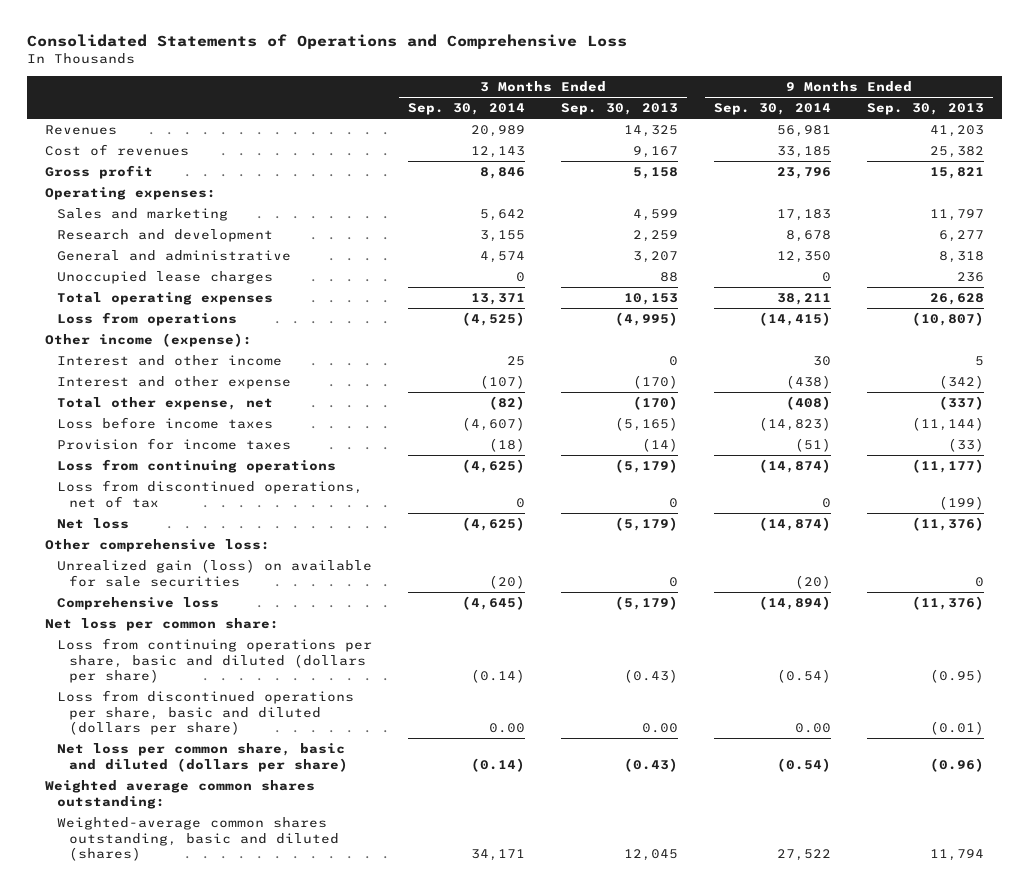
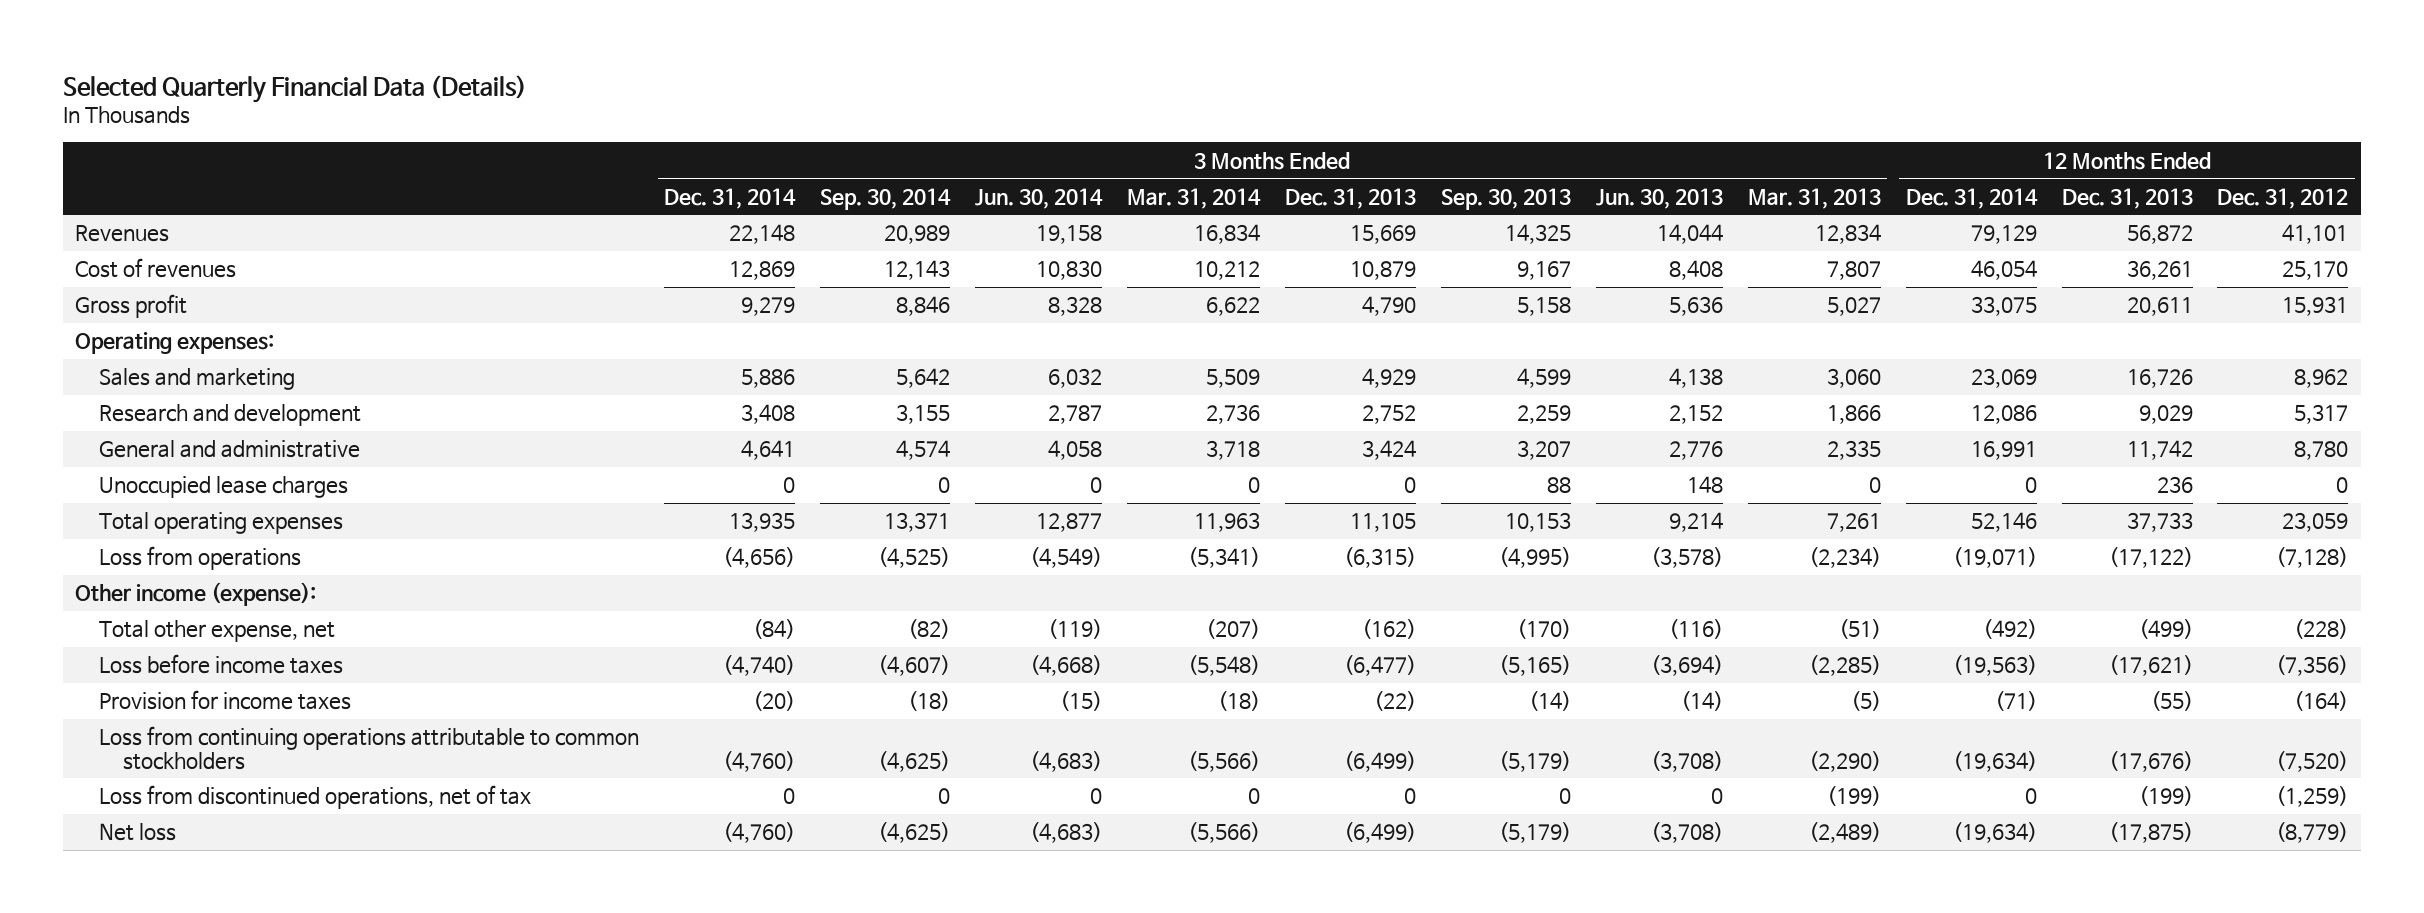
- Consolidated Statements of Operations and Comprehensive Loss
+ Selected Quarterly Financial Data (Details)
- | 3 Months Ended Sep. 30, 2014 | 3 Months Ended Sep. 30, 2013 | 9 Months Ended Sep. 30, 2014 | 9 Months Ended Sep. 30, 2013
+ | 3 Months Ended Dec. 31, 2014 | 3 Months Ended Sep. 30, 2014 | 3 Months Ended Jun. 30, 2014 | 3 Months Ended Mar. 31, 2014 | 3 Months Ended Dec. 31, 2013 | 3 Months Ended Sep. 30, 2013 | 3 Months Ended Jun. 30, 2013 | 3 Months Ended Mar. 31, 2013 | 12 Months Ended Dec. 31, 2014 | 12 Months Ended Dec. 31, 2013 | 12 Months Ended Dec. 31, 2012
- Interest and other income | 25 | 0 | 30 | 5
- Interest and other expense | (107) | (170) | (438) | (342)
- Loss from continuing operations | (4,625) | (5,179) | (14,874) | (11,177)
+ Loss from continuing operations attributable to common stockholders | (4,760) | (4,625) | (4,683) | (5,566) | (6,499) | (5,179) | (3,708) | (2,290) | (19,634) | (17,676) | (7,520)
- Other comprehensive loss:
- Unrealized gain (loss) on available for sale securities | (20) | 0 | (20) | 0
- Comprehensive loss | (4,645) | (5,179) | (14,894) | (11,376)
- Net loss per common share:
- Loss from continuing operations per share, basic and diluted (dollars per share) | (0.14) | (0.43) | (0.54) | (0.95)
- Loss from discontinued operations per share, basic and diluted (dollars per share) | 0.00 | 0.00 | 0.00 | (0.01)
- Net loss per common share, basic and diluted (dollars per share) | (0.14) | (0.43) | (0.54) | (0.96)
- Weighted average common shares outstanding:
- Weighted-average common shares outstanding, basic and diluted (shares) | 34,171 | 12,045 | 27,522 | 11,794

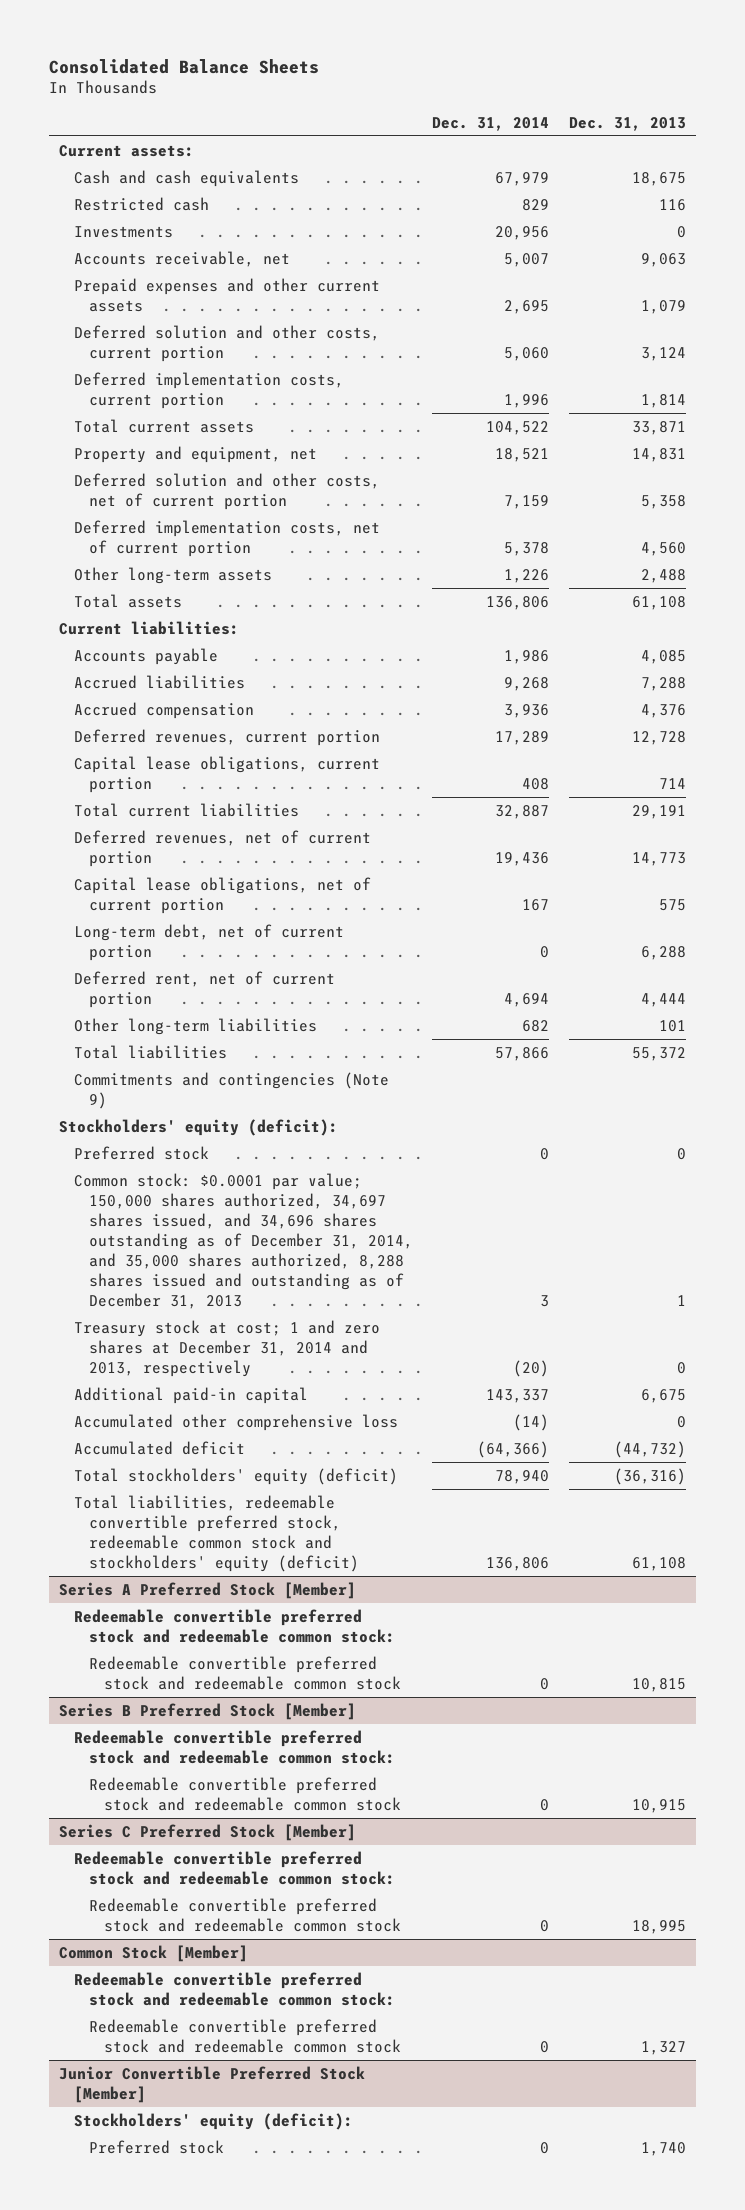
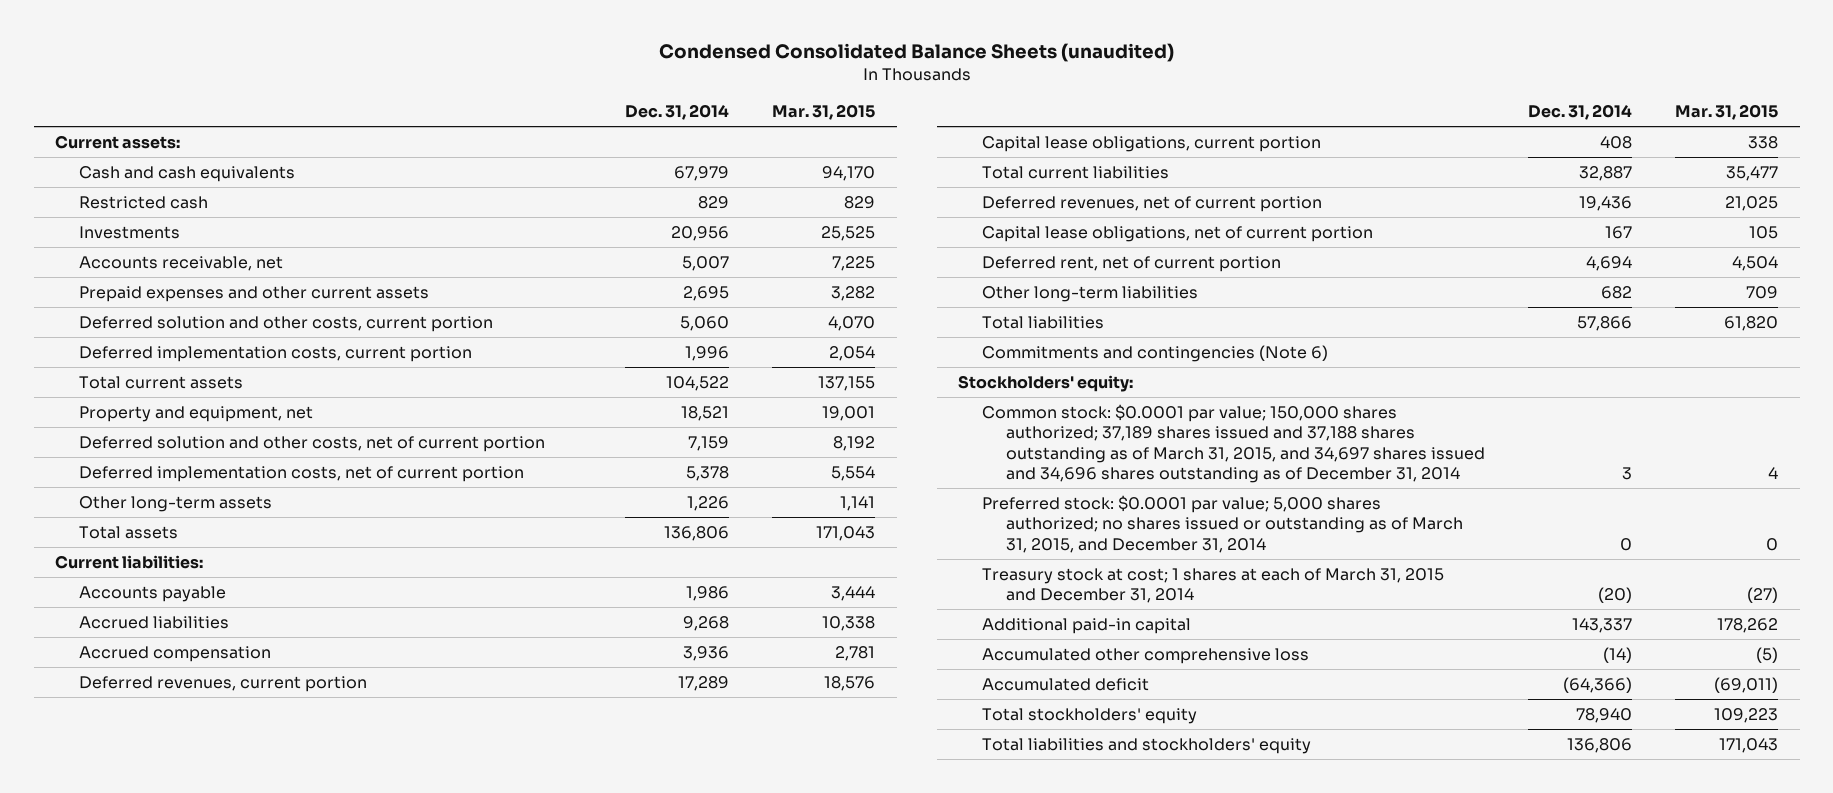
- Consolidated Balance Sheets
+ Condensed Consolidated Balance Sheets (unaudited)
- | Dec. 31, 2014 | Dec. 31, 2013
+ | Dec. 31, 2014 | Mar. 31, 2015
- Long-term debt, net of current portion | 0 | 6,288
- Commitments and contingencies (Note 9)
- Stockholders' equity (deficit):
- Preferred stock | 0 | 0
- Common stock: $0.0001 par value; 150,000 shares authorized, 34,697 shares issued, and 34,696 shares outstanding as of December 31, 2014, and 35,000 shares authorized, 8,288 shares issued and outstanding as of December 31, 2013 | 3 | 1
- Treasury stock at cost; 1 and zero shares at December 31, 2014 and 2013, respectively | (20) | 0
+ Commitments and contingencies (Note 6)
+ Stockholders' equity:
+ Common stock: $0.0001 par value; 150,000 shares authorized; 37,189 shares issued and 37,188 shares outstanding as of March 31, 2015, and 34,697 shares issued and 34,696 shares outstanding as of December 31, 2014 | 3 | 4
+ Preferred stock: $0.0001 par value; 5,000 shares authorized; no shares issued or outstanding as of March 31, 2015, and December 31, 2014 | 0 | 0
+ Treasury stock at cost; 1 shares at each of March 31, 2015 and December 31, 2014 | (20) | (27)
- Total stockholders' equity (deficit) | 78,940 | (36,316)
- Total liabilities, redeemable convertible preferred stock, redeemable common stock and stockholders' equity (deficit) | 136,806 | 61,108
- Series A Preferred Stock [Member]
- Redeemable convertible preferred stock and redeemable common stock:
- Redeemable convertible preferred stock and redeemable common stock | 0 | 10,815
- Series B Preferred Stock [Member]
- Redeemable convertible preferred stock and redeemable common stock:
- Redeemable convertible preferred stock and redeemable common stock | 0 | 10,915
- Series C Preferred Stock [Member]
- Redeemable convertible preferred stock and redeemable common stock:
- Redeemable convertible preferred stock and redeemable common stock | 0 | 18,995
- Common Stock [Member]
- Redeemable convertible preferred stock and redeemable common stock:
- Redeemable convertible preferred stock and redeemable common stock | 0 | 1,327
- Junior Convertible Preferred Stock [Member]
- Stockholders' equity (deficit):
- Preferred stock | 0 | 1,740
+ Total stockholders' equity | 78,940 | 109,223
+ Total liabilities and stockholders' equity | 136,806 | 171,043

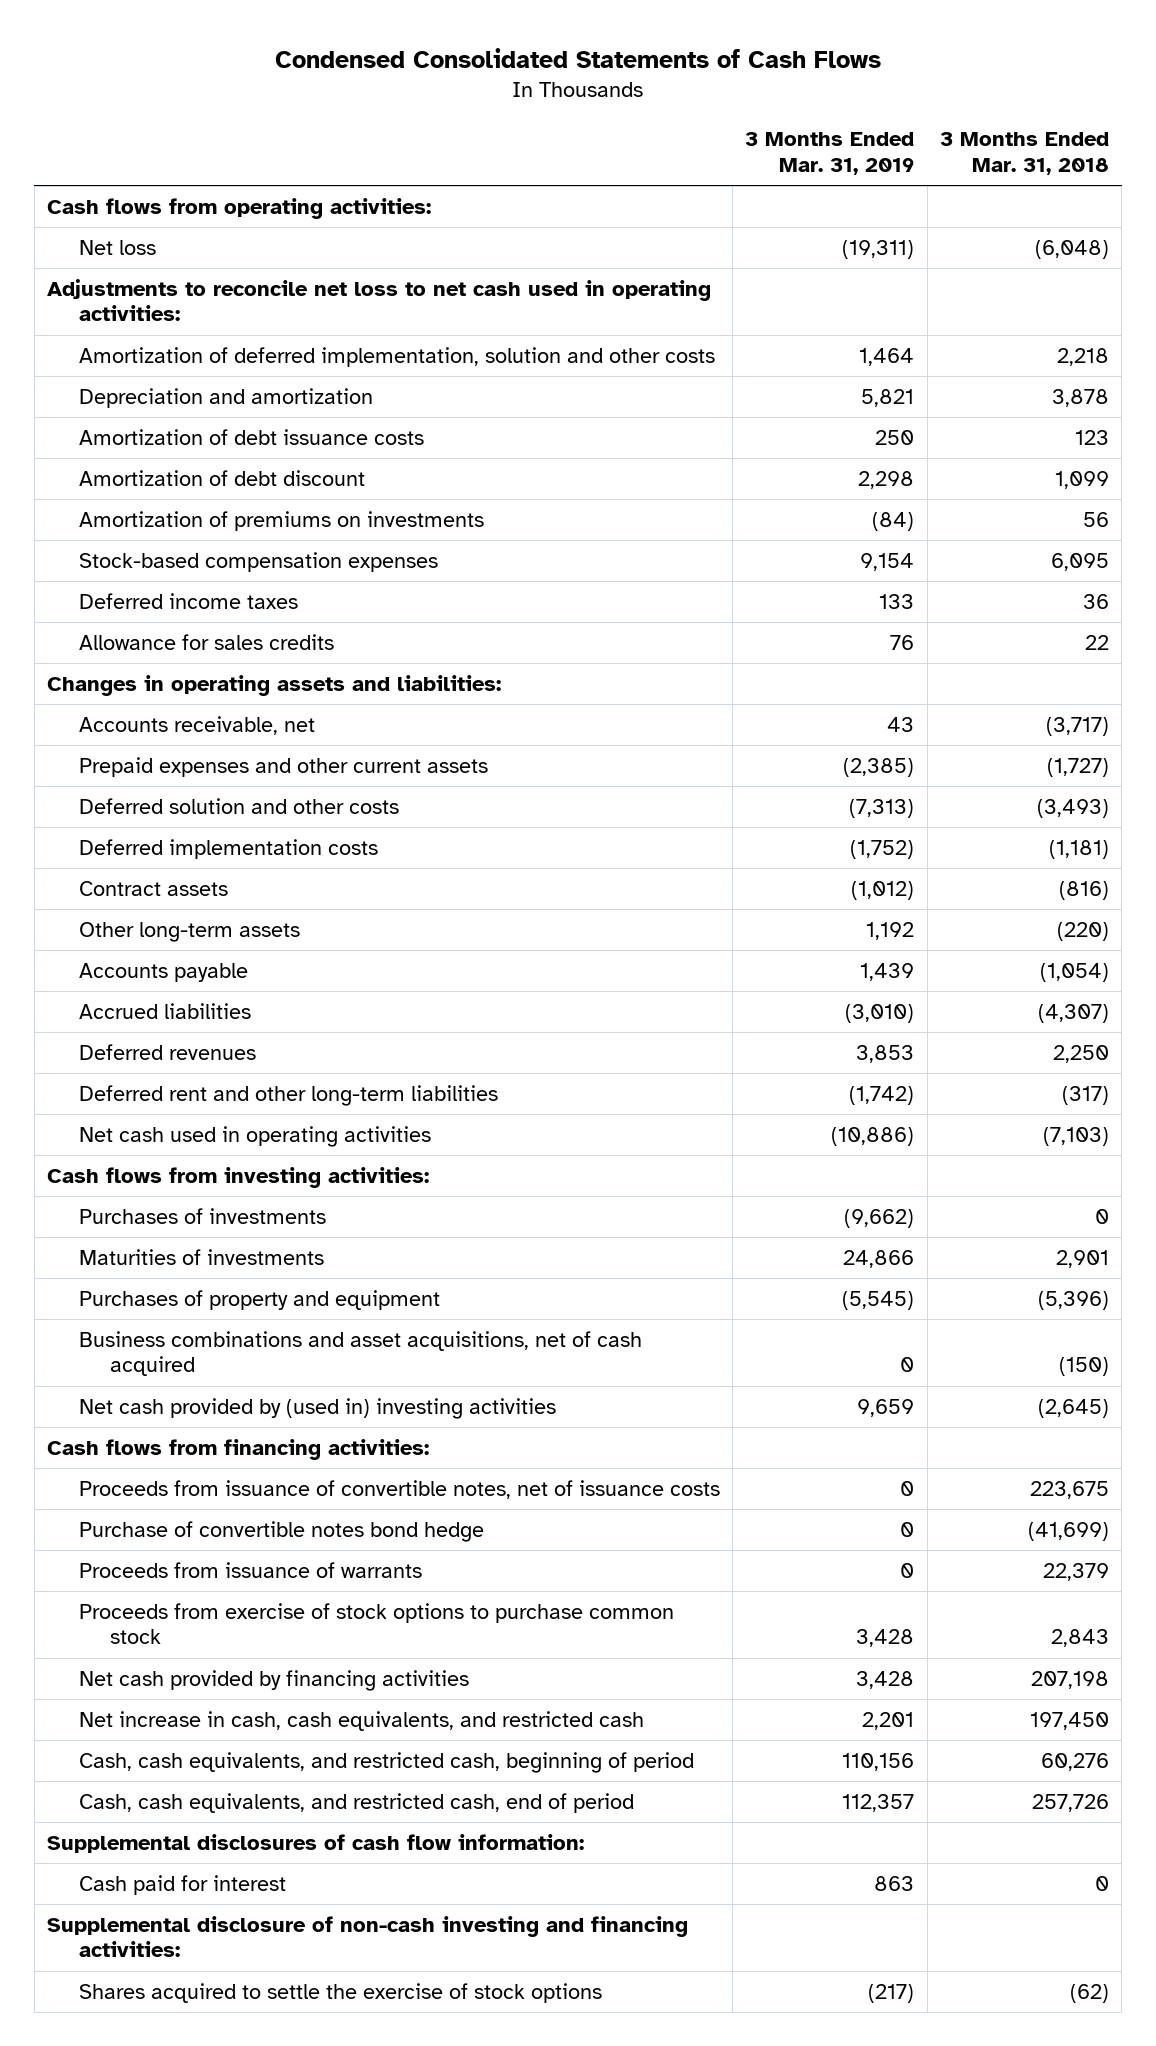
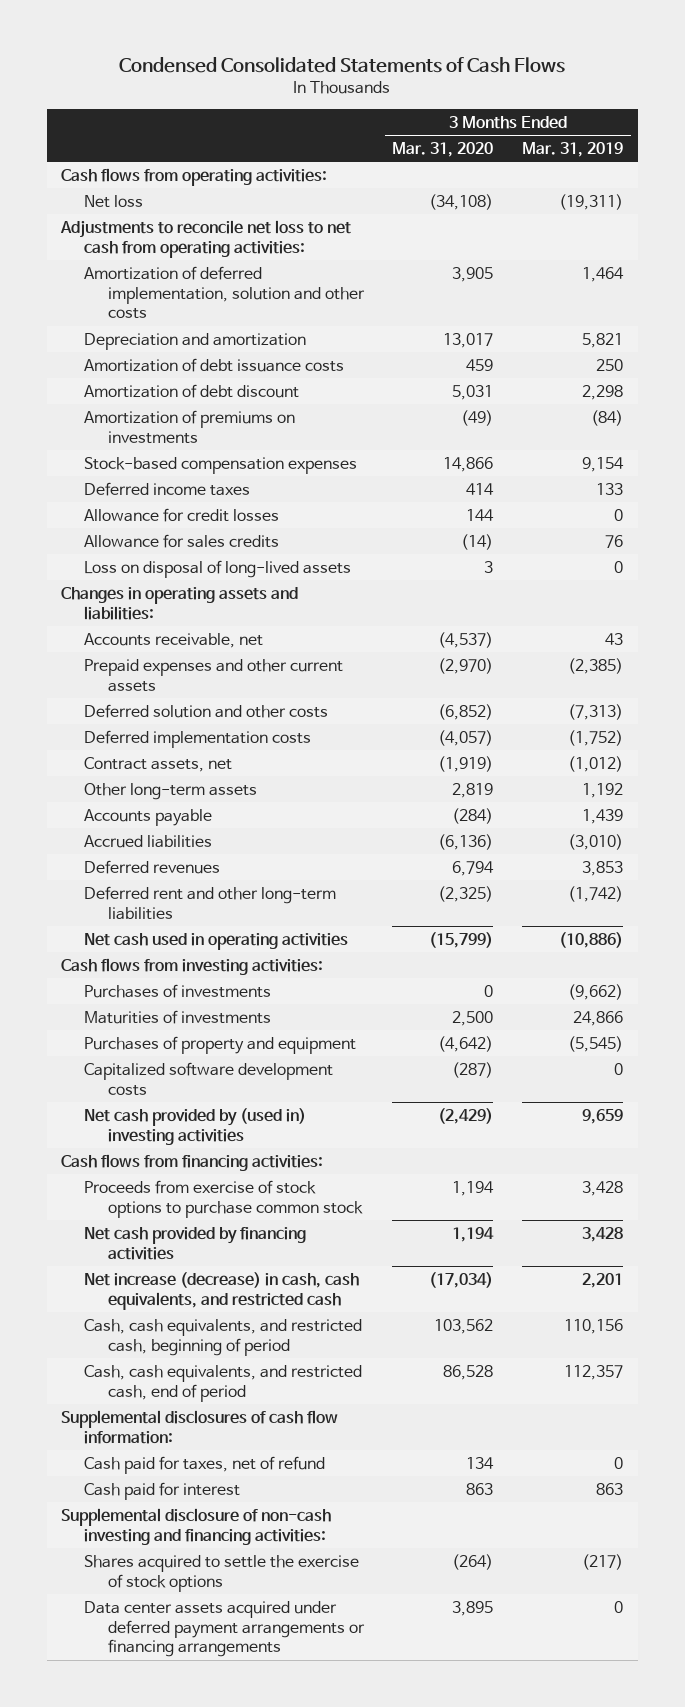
- | 3 Months Ended Mar. 31, 2019 | 3 Months Ended Mar. 31, 2018
+ | 3 Months Ended Mar. 31, 2020 | 3 Months Ended Mar. 31, 2019
- Adjustments to reconcile net loss to net cash used in operating activities:
+ Adjustments to reconcile net loss to net cash from operating activities:
+ Allowance for credit losses | 144 | 0
+ Loss on disposal of long-lived assets | 3 | 0
- Contract assets | (1,012) | (816)
+ Contract assets, net | (1,919) | (1,012)
- Business combinations and asset acquisitions, net of cash acquired | 0 | (150)
+ Capitalized software development costs | (287) | 0
- Proceeds from issuance of convertible notes, net of issuance costs | 0 | 223,675
- Purchase of convertible notes bond hedge | 0 | (41,699)
- Proceeds from issuance of warrants | 0 | 22,379
- Net increase in cash, cash equivalents, and restricted cash | 2,201 | 197,450
+ Net increase (decrease) in cash, cash equivalents, and restricted cash | (17,034) | 2,201
+ Cash paid for taxes, net of refund | 134 | 0
+ Data center assets acquired under deferred payment arrangements or financing arrangements | 3,895 | 0

